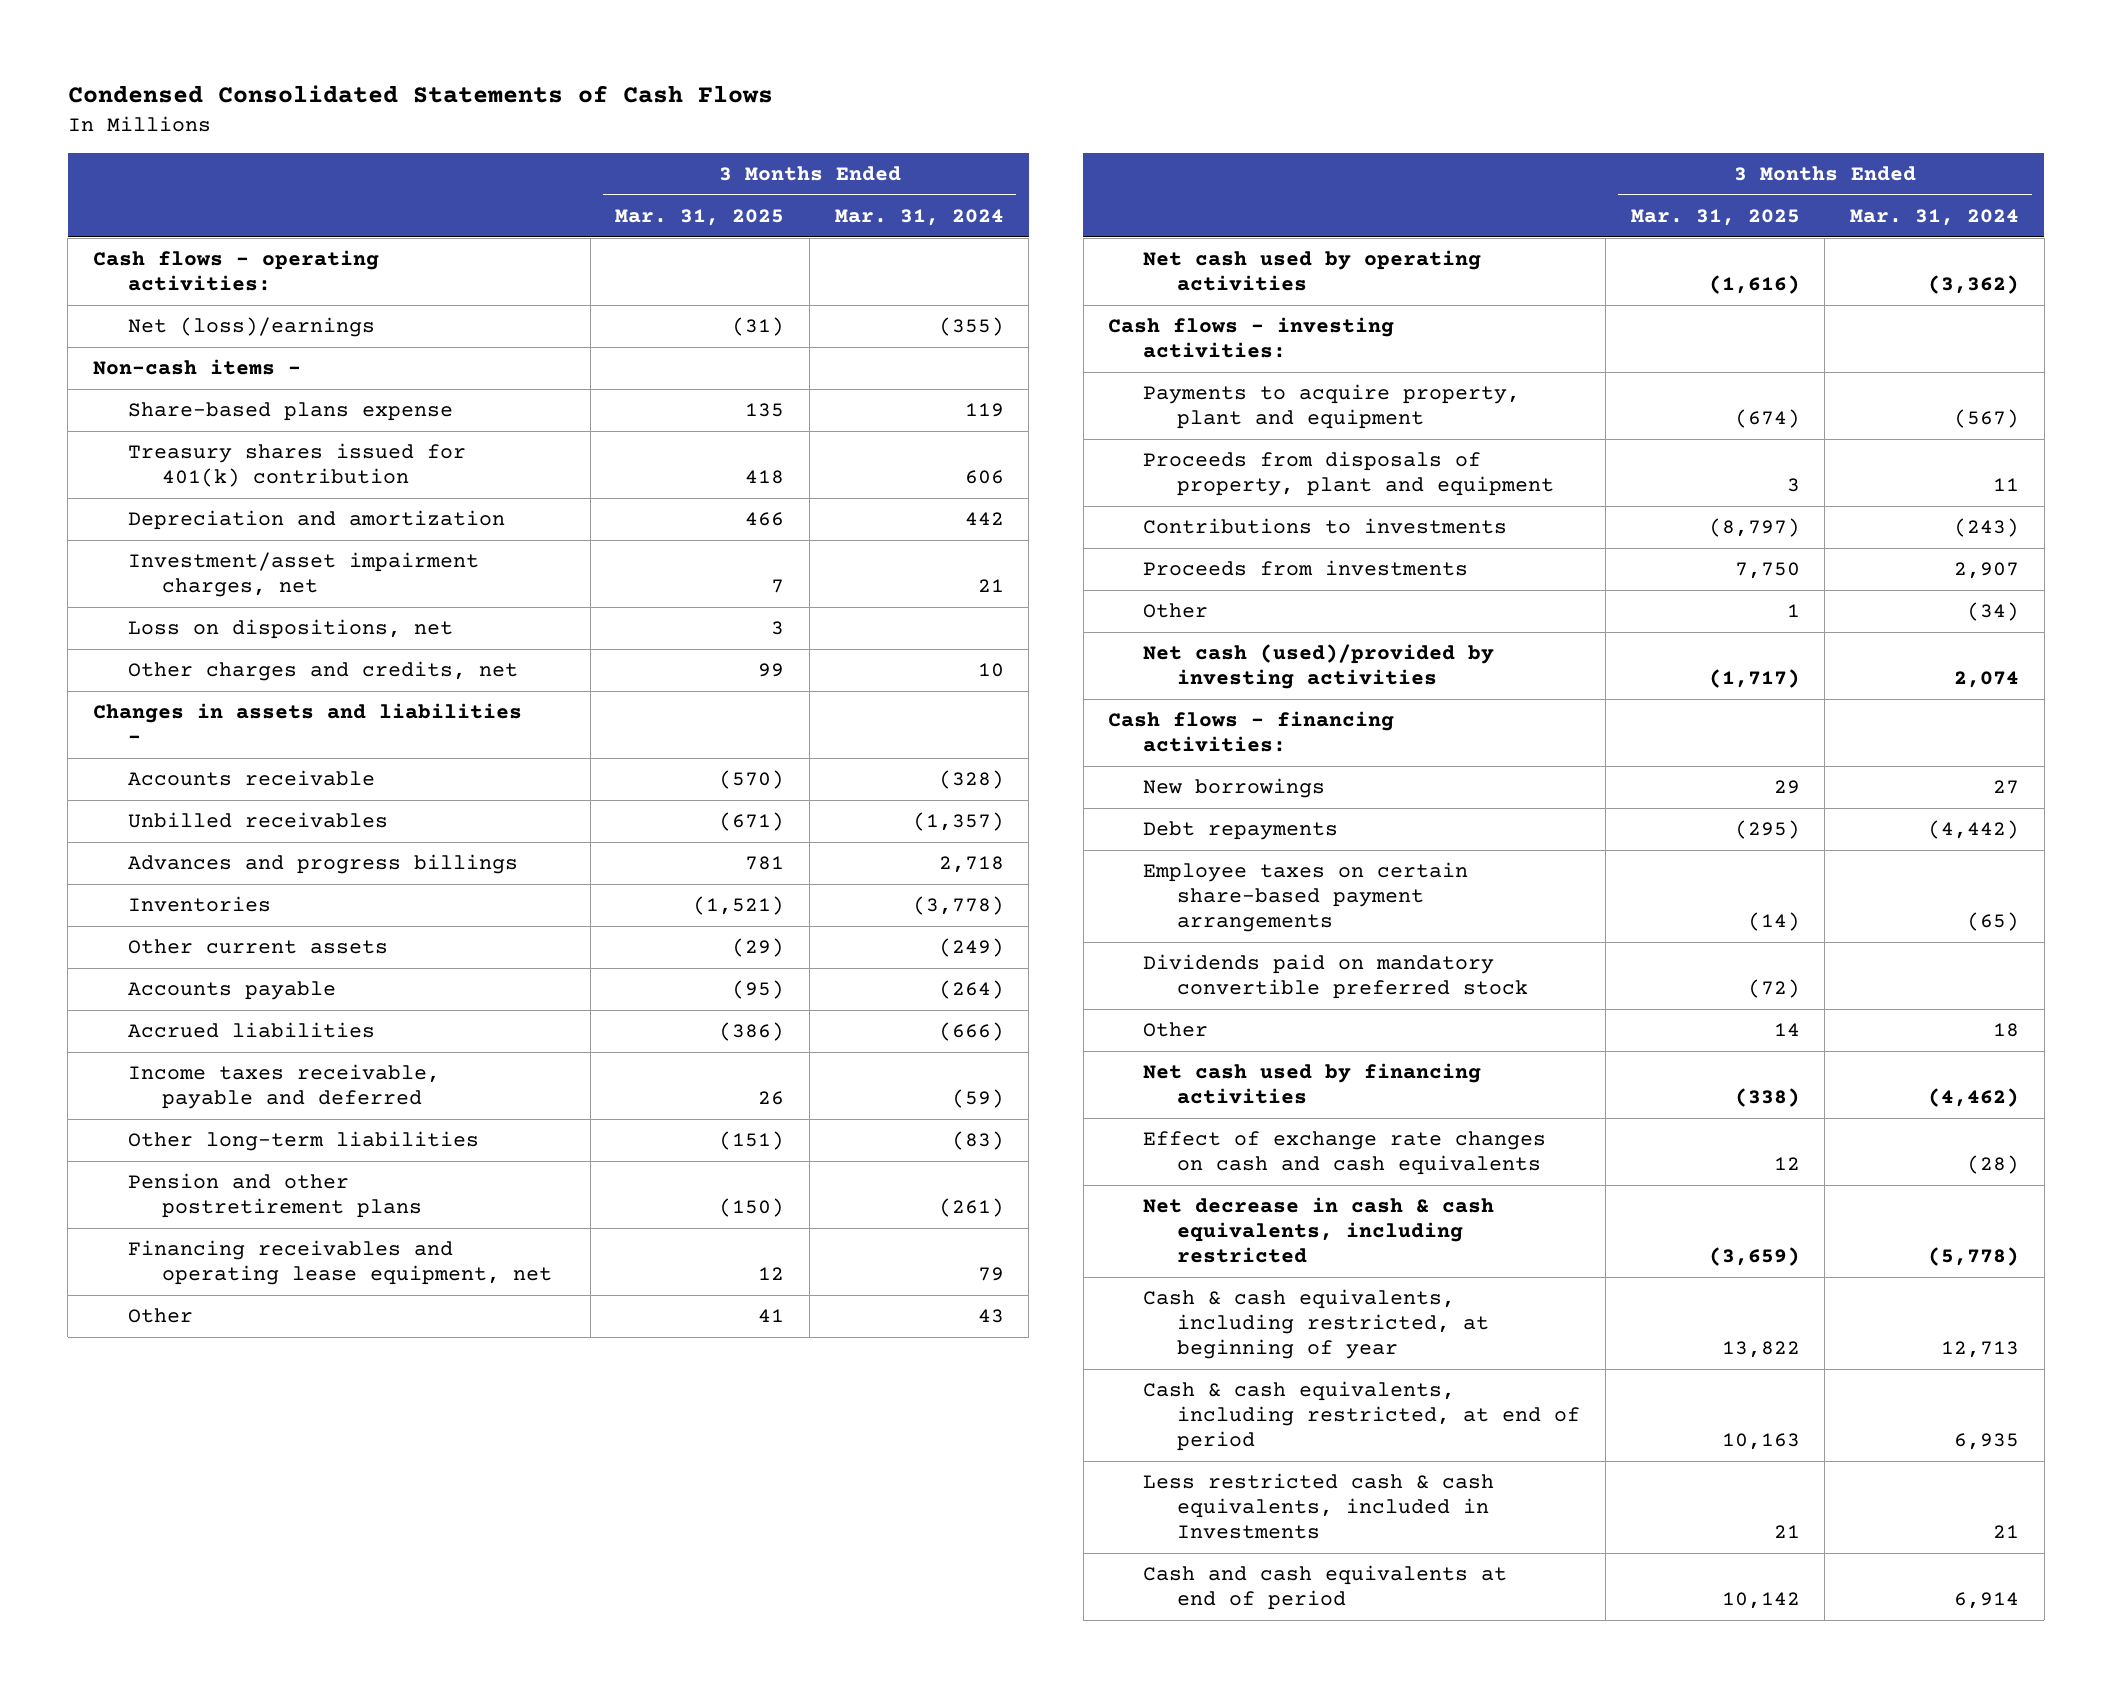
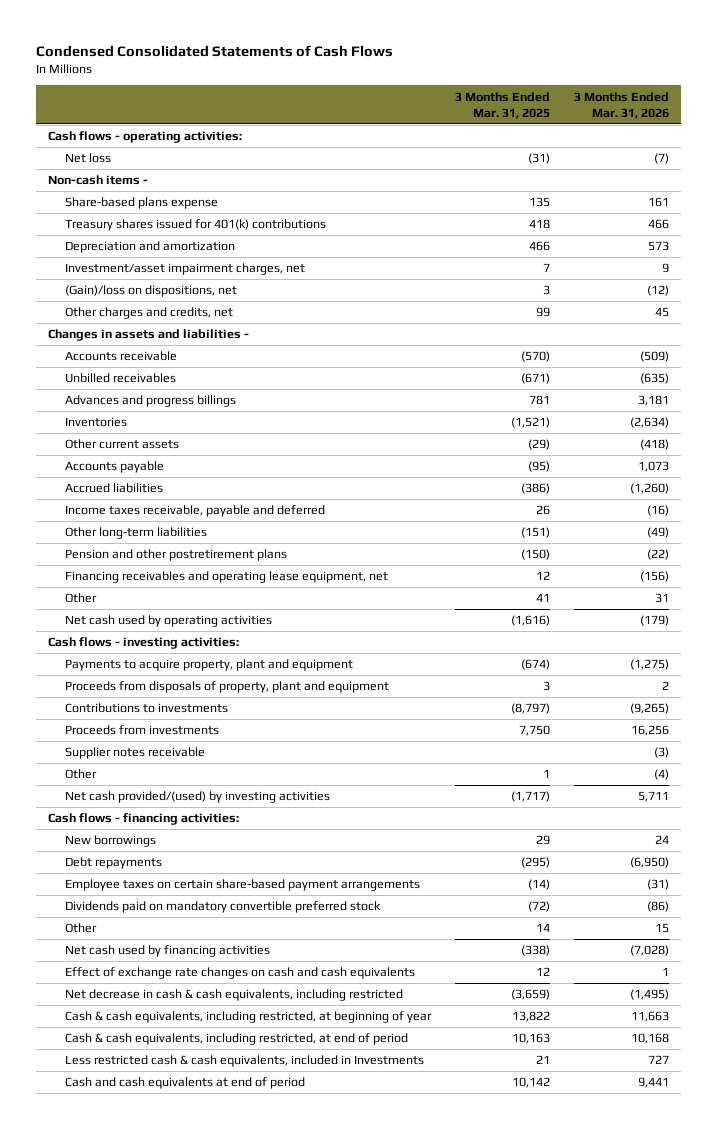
- | 3 Months Ended Mar. 31, 2025 | 3 Months Ended Mar. 31, 2024
+ | 3 Months Ended Mar. 31, 2025 | 3 Months Ended Mar. 31, 2026
- Net (loss)/earnings | (31) | (355)
+ Net loss | (31) | (7)
- Treasury shares issued for 401(k) contribution | 418 | 606
+ Treasury shares issued for 401(k) contributions | 418 | 466
- Loss on dispositions, net | 3 |
+ (Gain)/loss on dispositions, net | 3 | (12)
+ Supplier notes receivable | | (3)
- Net cash (used)/provided by investing activities | (1,717) | 2,074
+ Net cash provided/(used) by investing activities | (1,717) | 5,711

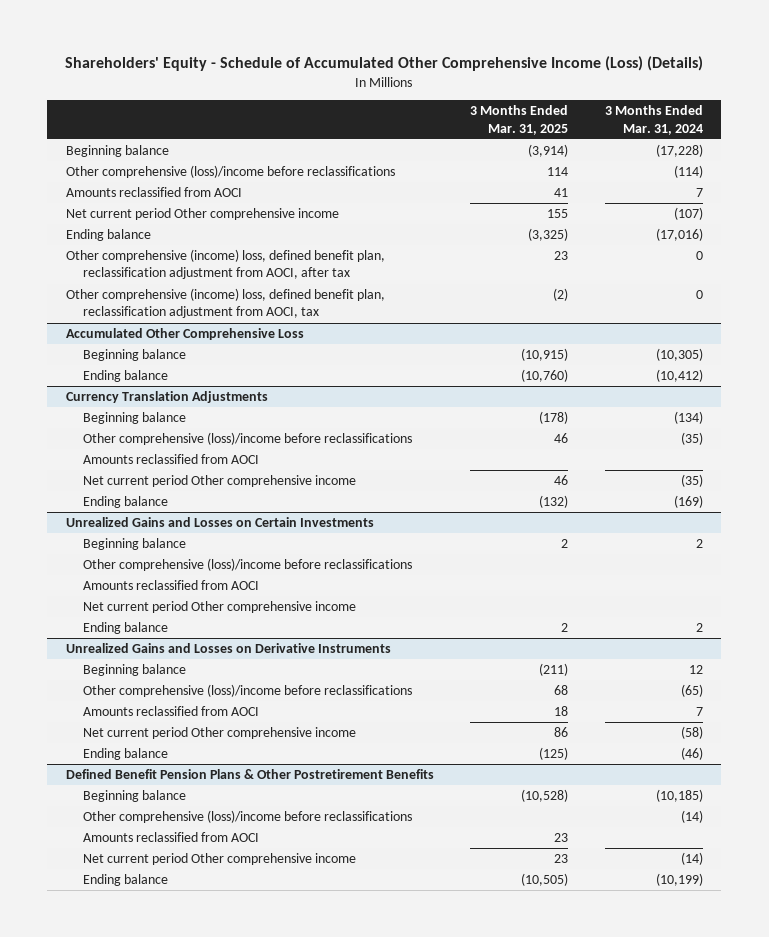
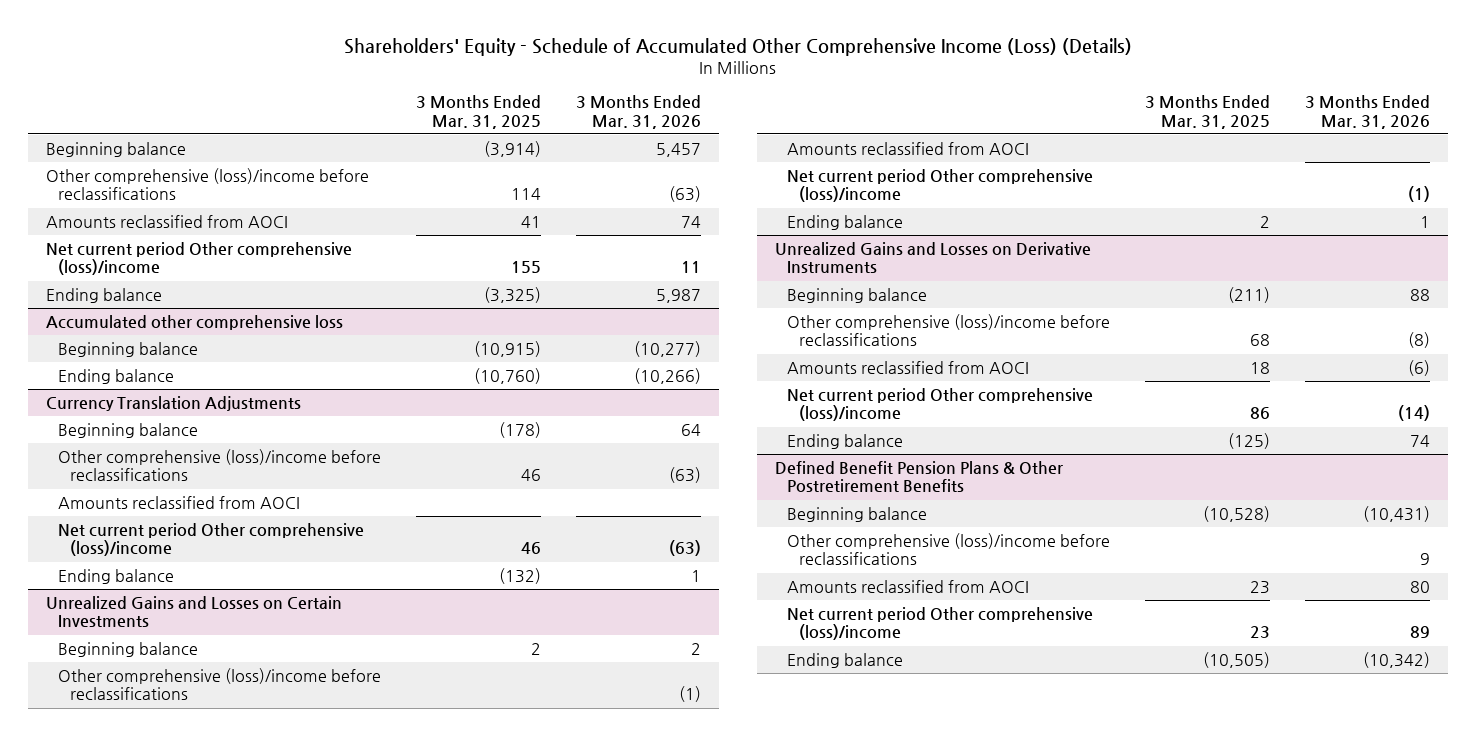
- | 3 Months Ended Mar. 31, 2025 | 3 Months Ended Mar. 31, 2024
+ | 3 Months Ended Mar. 31, 2025 | 3 Months Ended Mar. 31, 2026
- Net current period Other comprehensive income | 155 | (107)
+ Net current period Other comprehensive (loss)/income | 155 | 11
- Other comprehensive (income) loss, defined benefit plan, reclassification adjustment from AOCI, after tax | 23 | 0
- Other comprehensive (income) loss, defined benefit plan, reclassification adjustment from AOCI, tax | (2) | 0
- Accumulated Other Comprehensive Loss
+ Accumulated other comprehensive loss
@ Currency Translation Adjustments
- Net current period Other comprehensive income | 46 | (35)
+ Net current period Other comprehensive (loss)/income | 46 | (63)
@ Unrealized Gains and Losses on Certain Investments
- Net current period Other comprehensive income
+ Net current period Other comprehensive (loss)/income | | (1)
@ Unrealized Gains and Losses on Derivative Instruments
- Net current period Other comprehensive income | 86 | (58)
+ Net current period Other comprehensive (loss)/income | 86 | (14)
@ Defined Benefit Pension Plans & Other Postretirement Benefits
- Net current period Other comprehensive income | 23 | (14)
+ Net current period Other comprehensive (loss)/income | 23 | 89

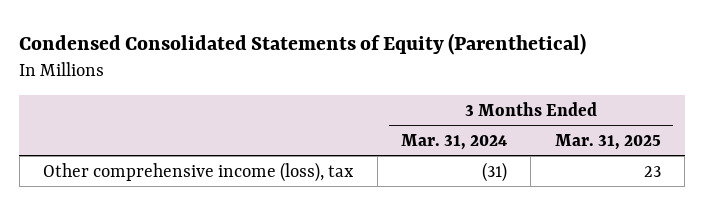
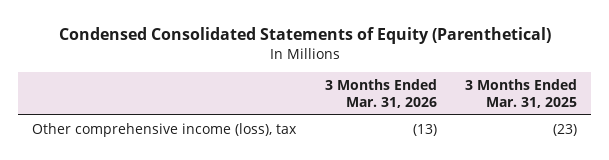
- | 3 Months Ended Mar. 31, 2024 | 3 Months Ended Mar. 31, 2025
+ | 3 Months Ended Mar. 31, 2026 | 3 Months Ended Mar. 31, 2025
- Other comprehensive income (loss), tax | (31) | 23
+ Other comprehensive income (loss), tax | (13) | (23)

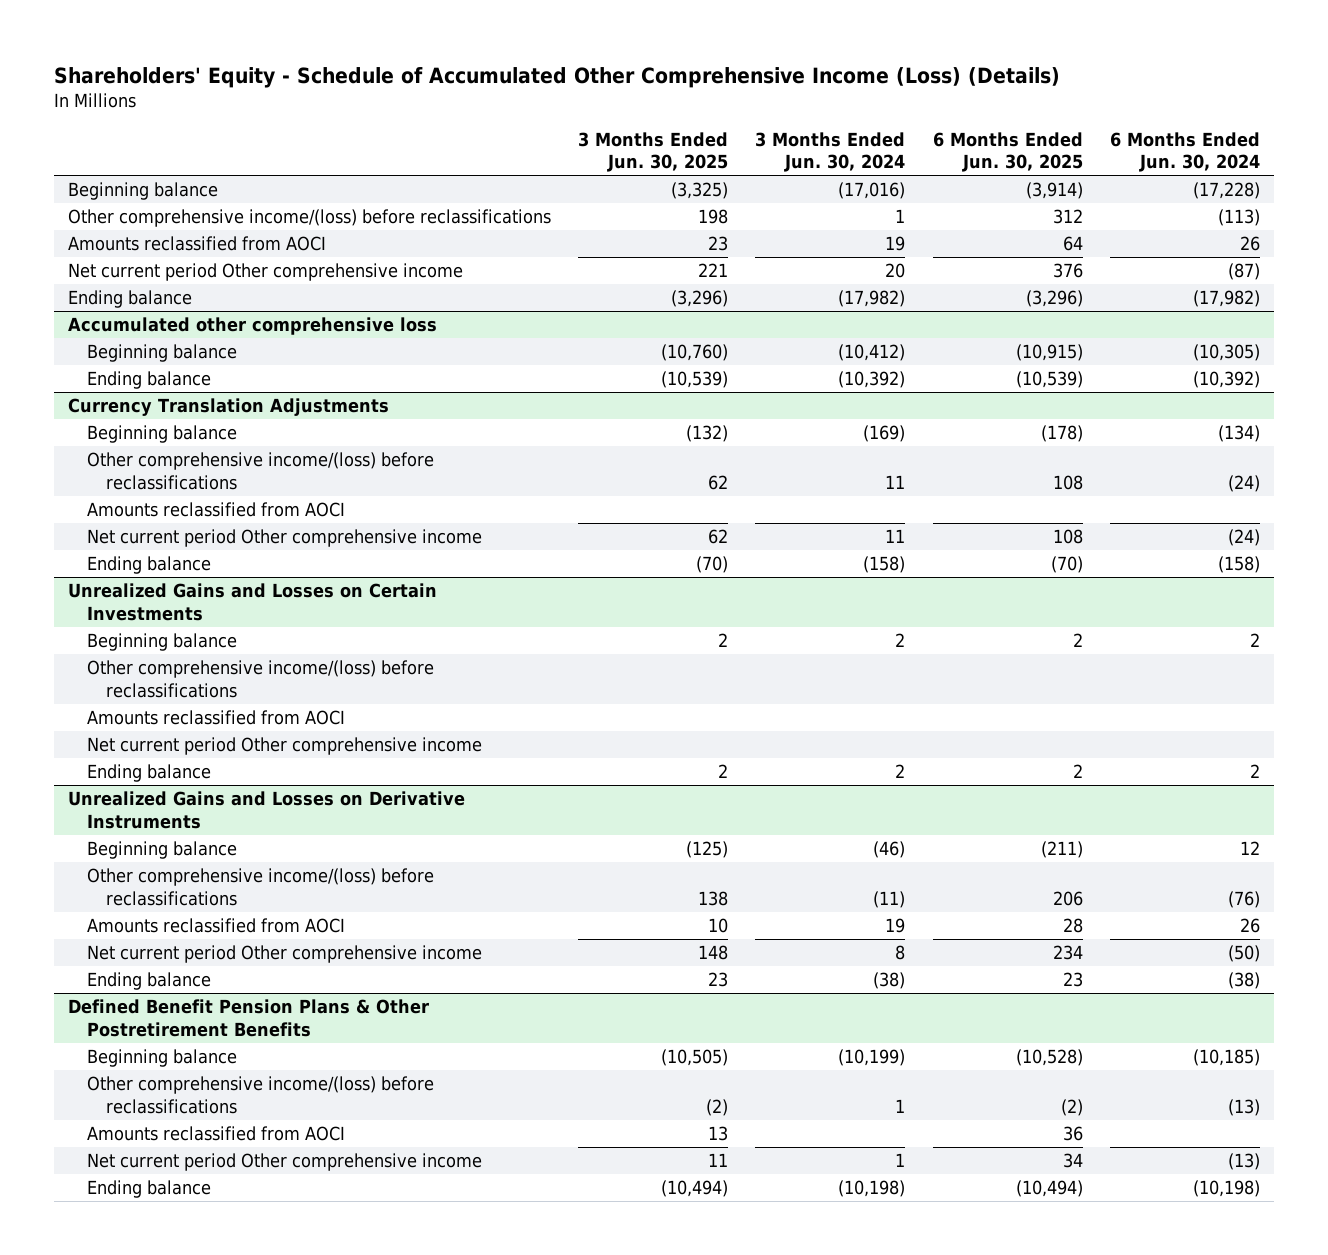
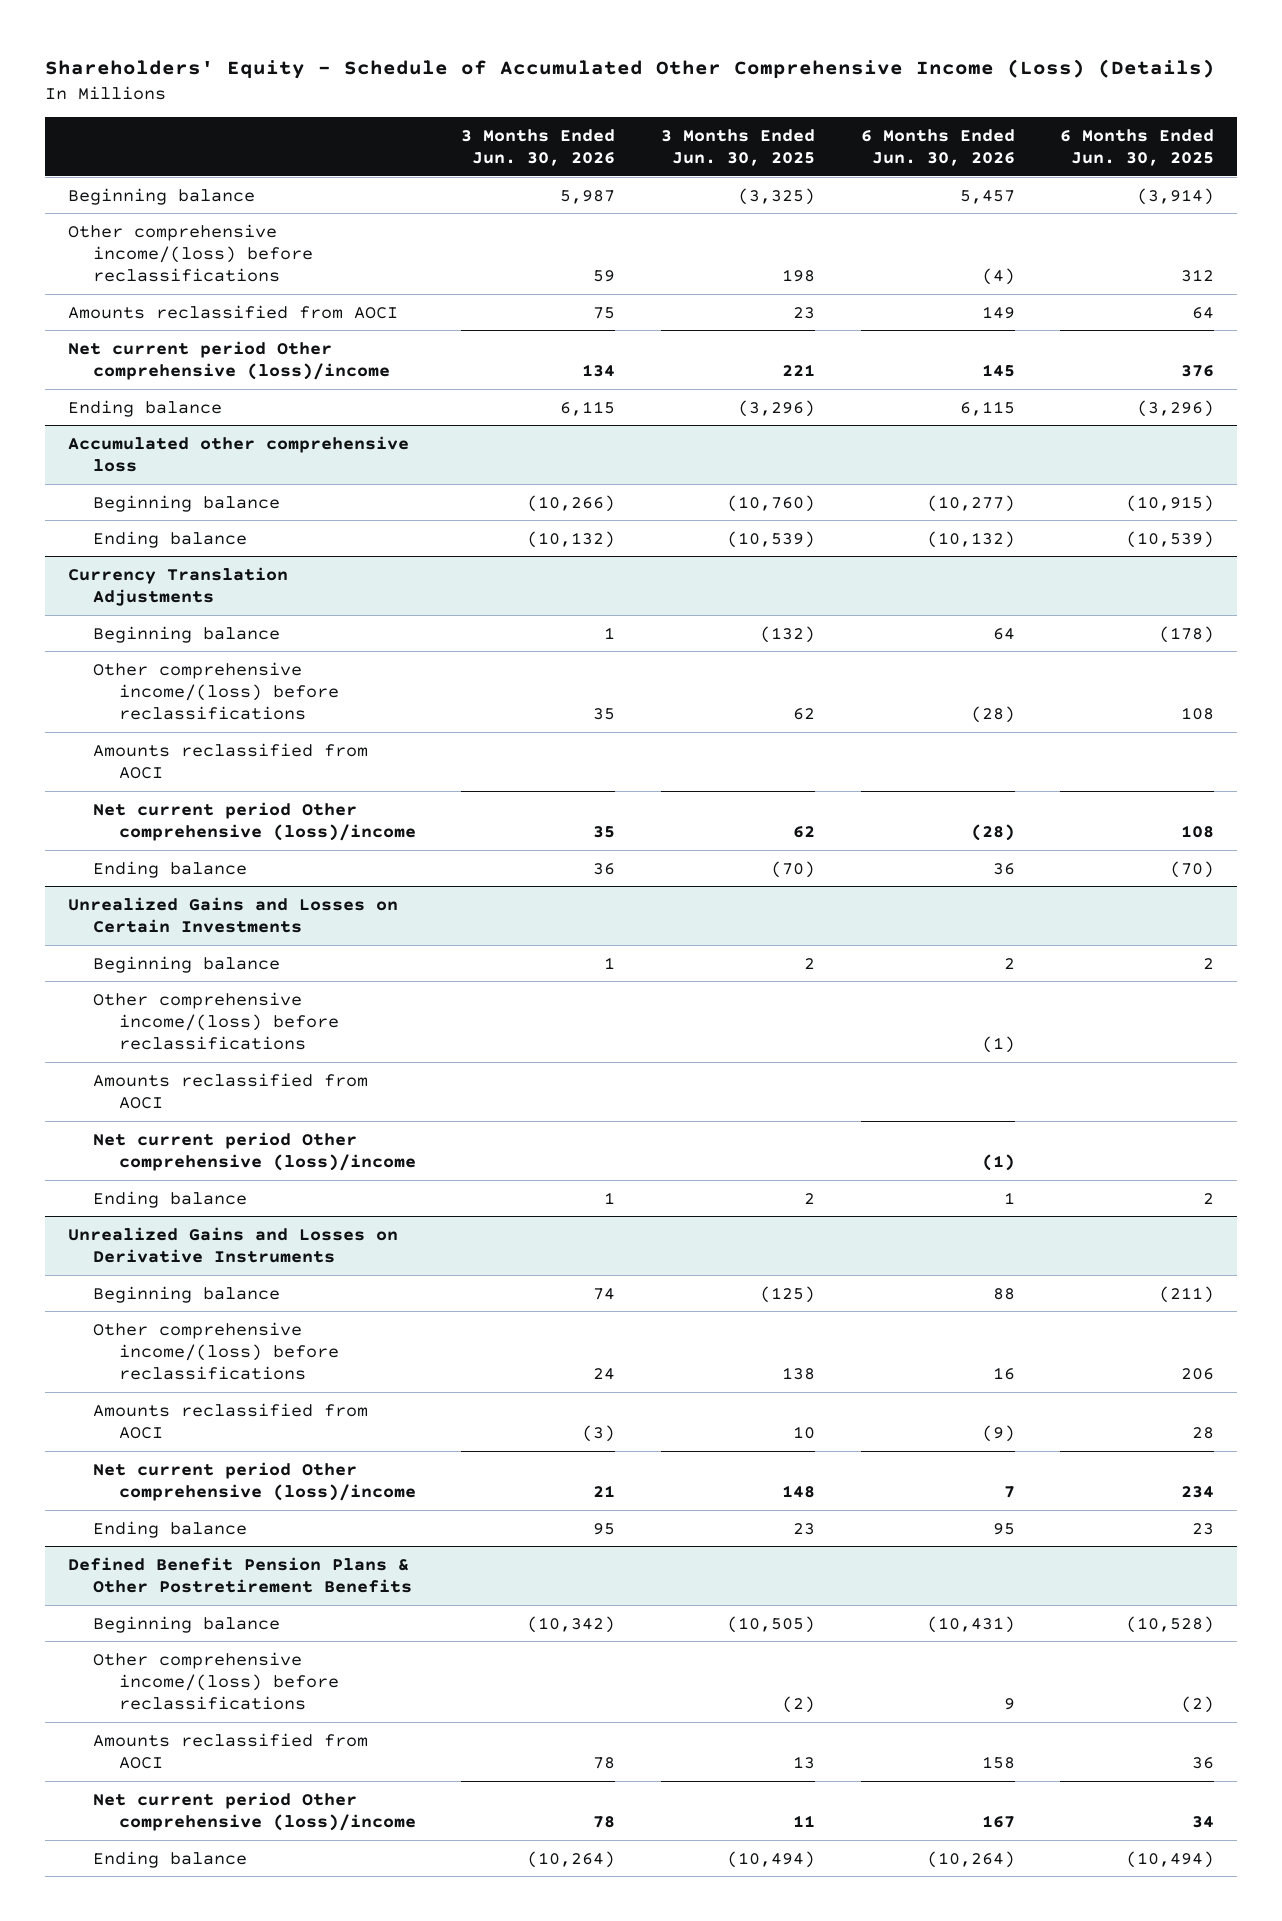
- | 3 Months Ended Jun. 30, 2025 | 3 Months Ended Jun. 30, 2024 | 6 Months Ended Jun. 30, 2025 | 6 Months Ended Jun. 30, 2024
+ | 3 Months Ended Jun. 30, 2026 | 3 Months Ended Jun. 30, 2025 | 6 Months Ended Jun. 30, 2026 | 6 Months Ended Jun. 30, 2025
- Net current period Other comprehensive income | 221 | 20 | 376 | (87)
+ Net current period Other comprehensive (loss)/income | 134 | 221 | 145 | 376
@ Currency Translation Adjustments
- Net current period Other comprehensive income | 62 | 11 | 108 | (24)
+ Net current period Other comprehensive (loss)/income | 35 | 62 | (28) | 108
@ Unrealized Gains and Losses on Certain Investments
- Net current period Other comprehensive income
+ Net current period Other comprehensive (loss)/income | | | (1) |
@ Unrealized Gains and Losses on Derivative Instruments
- Net current period Other comprehensive income | 148 | 8 | 234 | (50)
+ Net current period Other comprehensive (loss)/income | 21 | 148 | 7 | 234
@ Defined Benefit Pension Plans & Other Postretirement Benefits
- Net current period Other comprehensive income | 11 | 1 | 34 | (13)
+ Net current period Other comprehensive (loss)/income | 78 | 11 | 167 | 34

